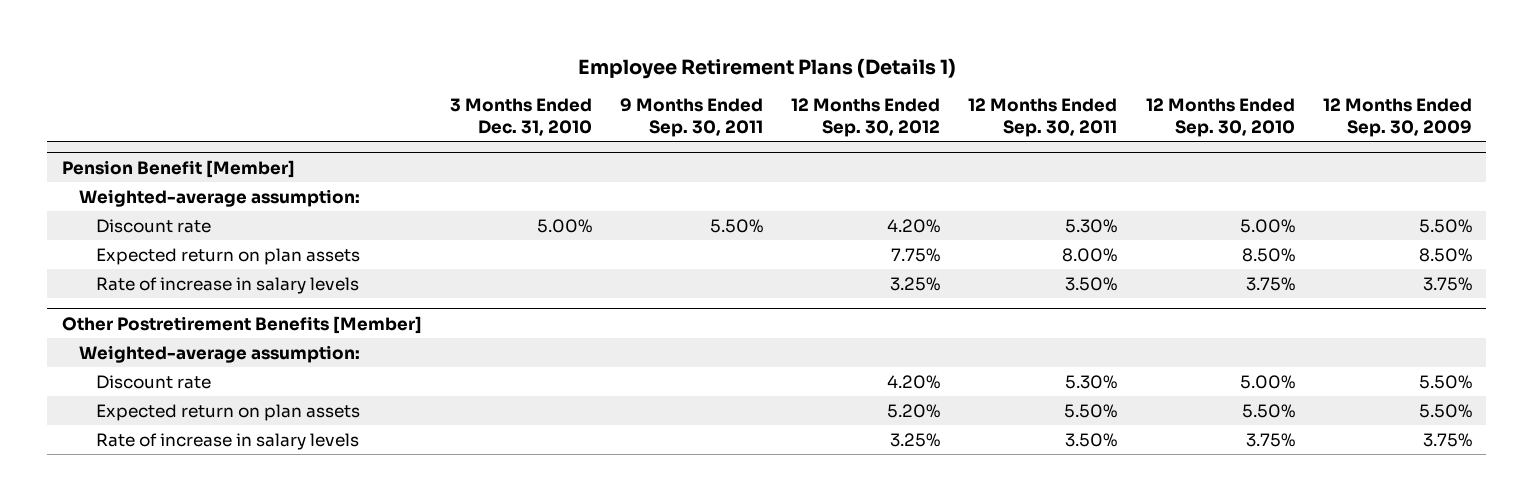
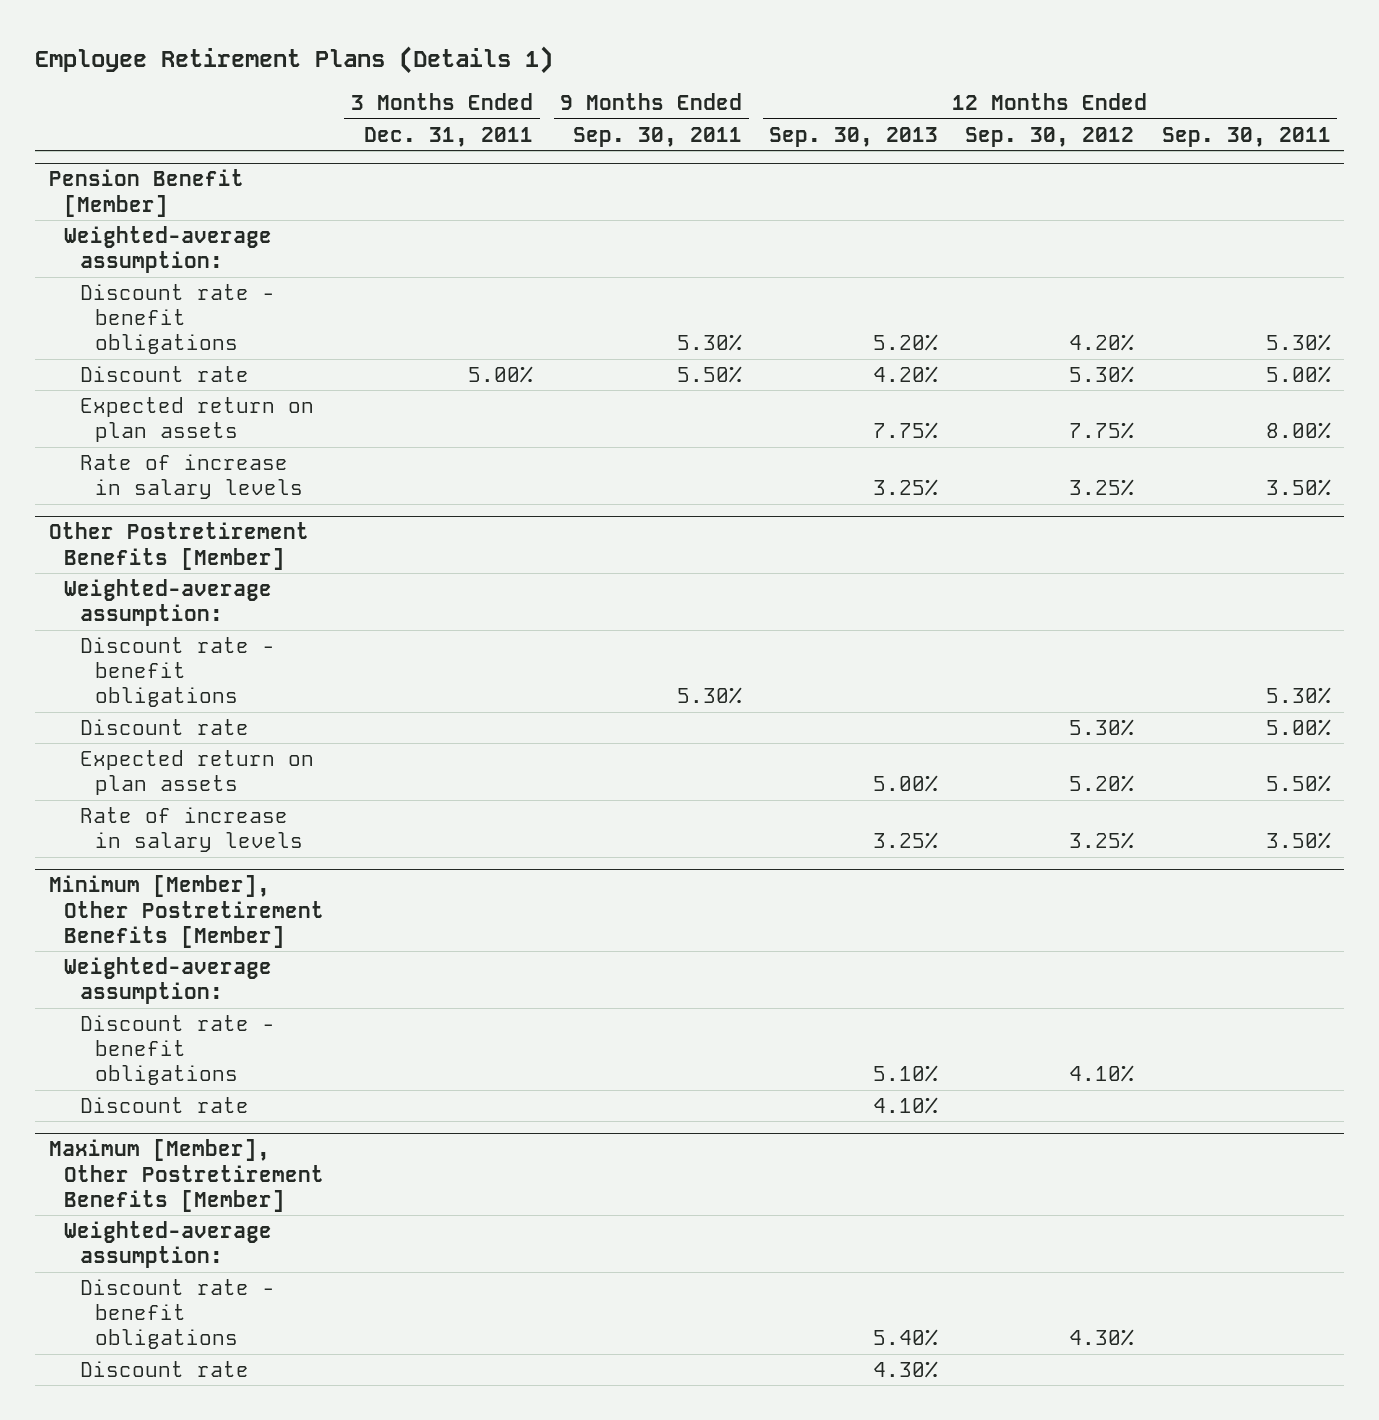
- | 3 Months Ended Dec. 31, 2010 | 9 Months Ended Sep. 30, 2011 | 12 Months Ended Sep. 30, 2012 | 12 Months Ended Sep. 30, 2011 | 12 Months Ended Sep. 30, 2010 | 12 Months Ended Sep. 30, 2009
+ | 3 Months Ended Dec. 31, 2011 | 9 Months Ended Sep. 30, 2011 | 12 Months Ended Sep. 30, 2013 | 12 Months Ended Sep. 30, 2012 | 12 Months Ended Sep. 30, 2011
@ Pension Benefit [Member]
- Discount rate | 5.00% | 5.50% | 4.20% | 5.30% | 5.00% | 5.50%
+ Discount rate - benefit obligations | | 5.30% | 5.20% | 4.20% | 5.30%
+ Discount rate | 5.00% | 5.50% | 4.20% | 5.30% | 5.00%
@ Other Postretirement Benefits [Member]
- Discount rate | | | 4.20% | 5.30% | 5.00% | 5.50%
+ Discount rate - benefit obligations | | 5.30% | | | 5.30%
+ Discount rate | | | | 5.30% | 5.00%
+ Minimum [Member], Other Postretirement Benefits [Member]
+ Weighted-average assumption:
+ Discount rate - benefit obligations | | | 5.10% | 4.10% |
+ Discount rate | | | 4.10% | |
+ Maximum [Member], Other Postretirement Benefits [Member]
+ Weighted-average assumption:
+ Discount rate - benefit obligations | | | 5.40% | 4.30% |
+ Discount rate | | | 4.30% | |

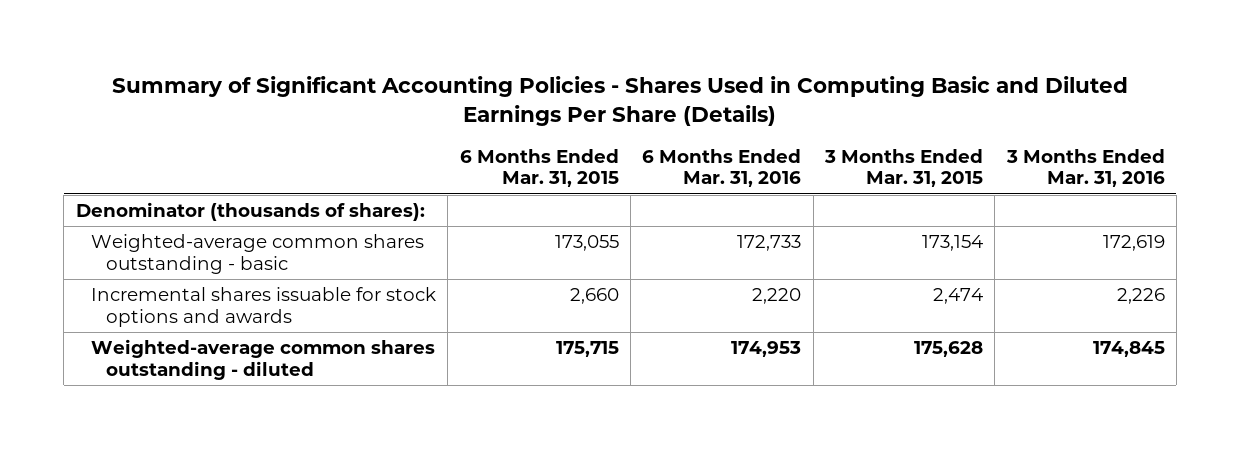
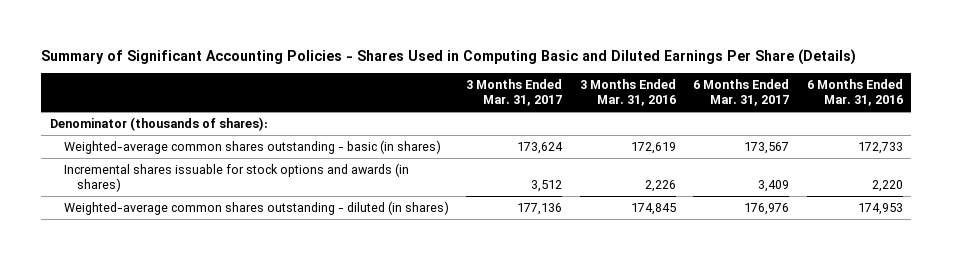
- | 6 Months Ended Mar. 31, 2015 | 6 Months Ended Mar. 31, 2016 | 3 Months Ended Mar. 31, 2015 | 3 Months Ended Mar. 31, 2016
+ | 3 Months Ended Mar. 31, 2017 | 3 Months Ended Mar. 31, 2016 | 6 Months Ended Mar. 31, 2017 | 6 Months Ended Mar. 31, 2016
- Weighted-average common shares outstanding - basic | 173,055 | 172,733 | 173,154 | 172,619
- Incremental shares issuable for stock options and awards | 2,660 | 2,220 | 2,474 | 2,226
- Weighted-average common shares outstanding - diluted | 175,715 | 174,953 | 175,628 | 174,845
+ Weighted-average common shares outstanding - basic (in shares) | 173,624 | 172,619 | 173,567 | 172,733
+ Incremental shares issuable for stock options and awards (in shares) | 3,512 | 2,226 | 3,409 | 2,220
+ Weighted-average common shares outstanding - diluted (in shares) | 177,136 | 174,845 | 176,976 | 174,953

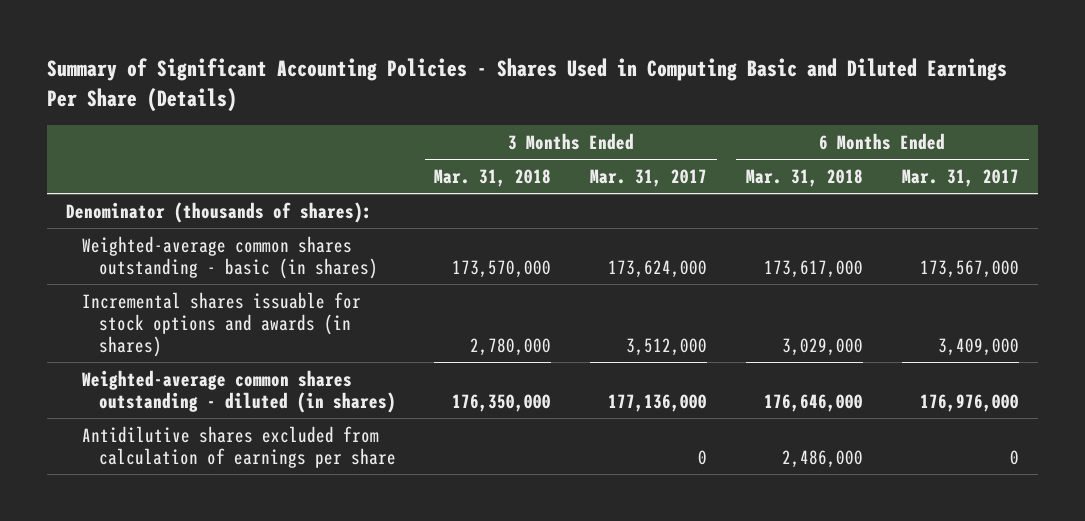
- | 3 Months Ended Mar. 31, 2017 | 3 Months Ended Mar. 31, 2016 | 6 Months Ended Mar. 31, 2017 | 6 Months Ended Mar. 31, 2016
+ | 3 Months Ended Mar. 31, 2018 | 3 Months Ended Mar. 31, 2017 | 6 Months Ended Mar. 31, 2018 | 6 Months Ended Mar. 31, 2017
- Weighted-average common shares outstanding - basic (in shares) | 173,624 | 172,619 | 173,567 | 172,733
- Incremental shares issuable for stock options and awards (in shares) | 3,512 | 2,226 | 3,409 | 2,220
- Weighted-average common shares outstanding - diluted (in shares) | 177,136 | 174,845 | 176,976 | 174,953
+ Weighted-average common shares outstanding - basic (in shares) | 173,570,000 | 173,624,000 | 173,617,000 | 173,567,000
+ Incremental shares issuable for stock options and awards (in shares) | 2,780,000 | 3,512,000 | 3,029,000 | 3,409,000
+ Weighted-average common shares outstanding - diluted (in shares) | 176,350,000 | 177,136,000 | 176,646,000 | 176,976,000
+ Antidilutive shares excluded from calculation of earnings per share | | 0 | 2,486,000 | 0

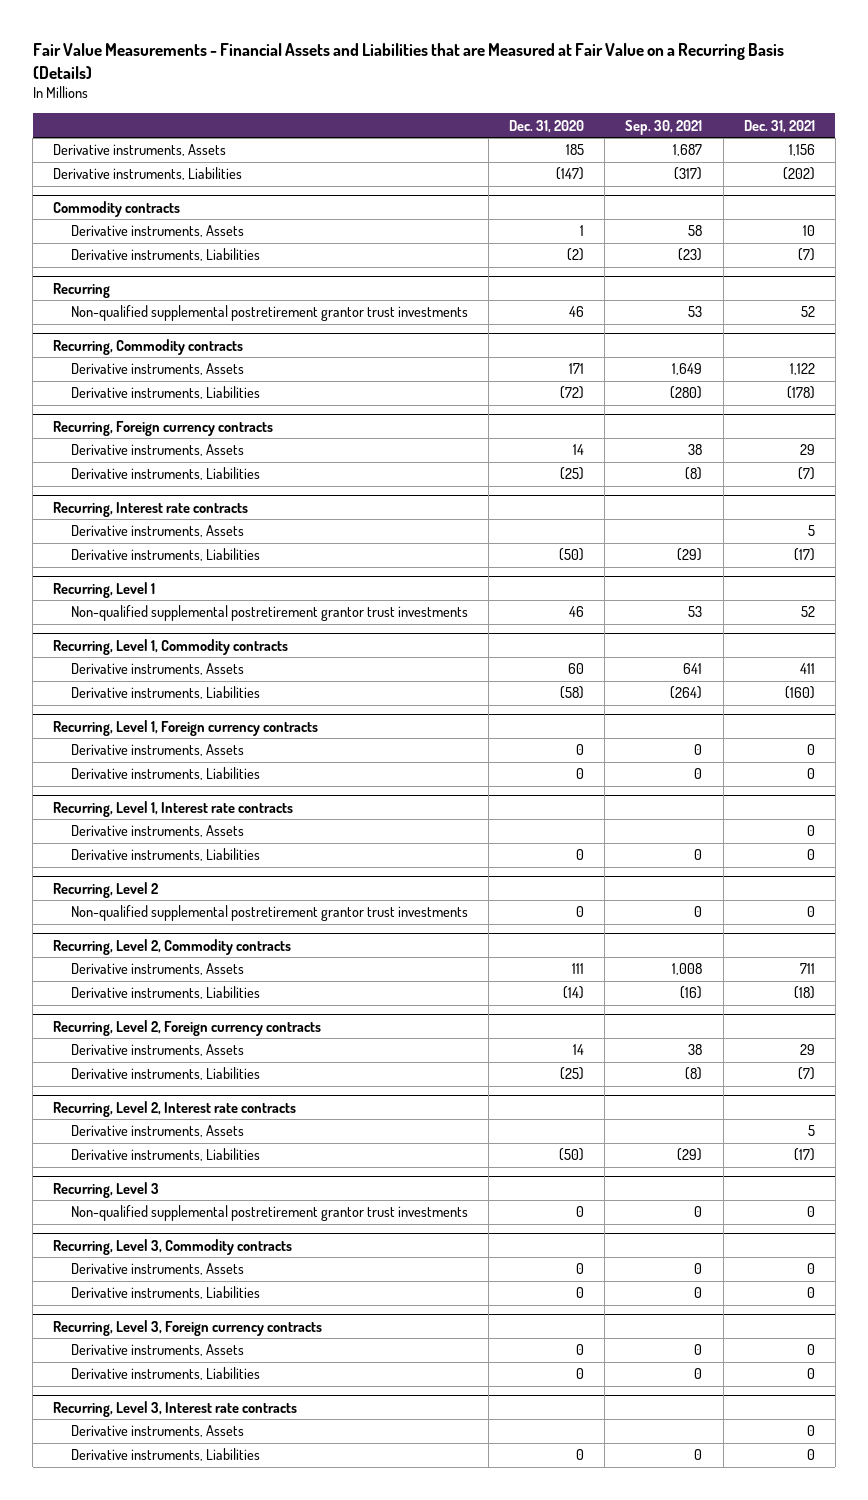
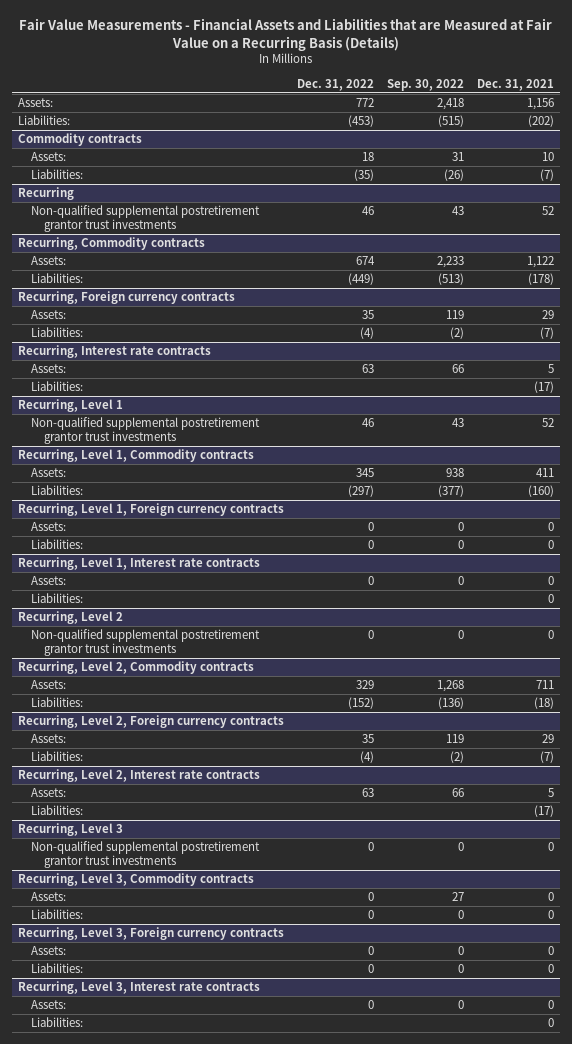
- | Dec. 31, 2020 | Sep. 30, 2021 | Dec. 31, 2021
+ | Dec. 31, 2022 | Sep. 30, 2022 | Dec. 31, 2021
- Derivative instruments, Assets | 185 | 1,687 | 1,156
- Derivative instruments, Liabilities | (147) | (317) | (202)
+ Assets: | 772 | 2,418 | 1,156
+ Liabilities: | (453) | (515) | (202)
@ Commodity contracts
- Derivative instruments, Assets | 1 | 58 | 10
- Derivative instruments, Liabilities | (2) | (23) | (7)
+ Assets: | 18 | 31 | 10
+ Liabilities: | (35) | (26) | (7)
@ Recurring, Commodity contracts
- Derivative instruments, Assets | 171 | 1,649 | 1,122
- Derivative instruments, Liabilities | (72) | (280) | (178)
+ Assets: | 674 | 2,233 | 1,122
+ Liabilities: | (449) | (513) | (178)
@ Recurring, Foreign currency contracts
- Derivative instruments, Assets | 14 | 38 | 29
- Derivative instruments, Liabilities | (25) | (8) | (7)
+ Assets: | 35 | 119 | 29
+ Liabilities: | (4) | (2) | (7)
@ Recurring, Interest rate contracts
- Derivative instruments, Assets | | | 5
- Derivative instruments, Liabilities | (50) | (29) | (17)
+ Assets: | 63 | 66 | 5
+ Liabilities: | | | (17)
@ Recurring, Level 1, Commodity contracts
- Derivative instruments, Assets | 60 | 641 | 411
- Derivative instruments, Liabilities | (58) | (264) | (160)
+ Assets: | 345 | 938 | 411
+ Liabilities: | (297) | (377) | (160)
@ Recurring, Level 1, Foreign currency contracts
- Derivative instruments, Assets | 0 | 0 | 0
- Derivative instruments, Liabilities | 0 | 0 | 0
+ Assets: | 0 | 0 | 0
+ Liabilities: | 0 | 0 | 0
@ Recurring, Level 1, Interest rate contracts
- Derivative instruments, Assets | | | 0
- Derivative instruments, Liabilities | 0 | 0 | 0
+ Assets: | 0 | 0 | 0
+ Liabilities: | | | 0
@ Recurring, Level 2, Commodity contracts
- Derivative instruments, Assets | 111 | 1,008 | 711
- Derivative instruments, Liabilities | (14) | (16) | (18)
+ Assets: | 329 | 1,268 | 711
+ Liabilities: | (152) | (136) | (18)
@ Recurring, Level 2, Foreign currency contracts
- Derivative instruments, Assets | 14 | 38 | 29
- Derivative instruments, Liabilities | (25) | (8) | (7)
+ Assets: | 35 | 119 | 29
+ Liabilities: | (4) | (2) | (7)
@ Recurring, Level 2, Interest rate contracts
- Derivative instruments, Assets | | | 5
- Derivative instruments, Liabilities | (50) | (29) | (17)
+ Assets: | 63 | 66 | 5
+ Liabilities: | | | (17)
@ Recurring, Level 3, Commodity contracts
- Derivative instruments, Assets | 0 | 0 | 0
- Derivative instruments, Liabilities | 0 | 0 | 0
+ Assets: | 0 | 27 | 0
+ Liabilities: | 0 | 0 | 0
@ Recurring, Level 3, Foreign currency contracts
- Derivative instruments, Assets | 0 | 0 | 0
- Derivative instruments, Liabilities | 0 | 0 | 0
+ Assets: | 0 | 0 | 0
+ Liabilities: | 0 | 0 | 0
@ Recurring, Level 3, Interest rate contracts
- Derivative instruments, Assets | | | 0
- Derivative instruments, Liabilities | 0 | 0 | 0
+ Assets: | 0 | 0 | 0
+ Liabilities: | | | 0

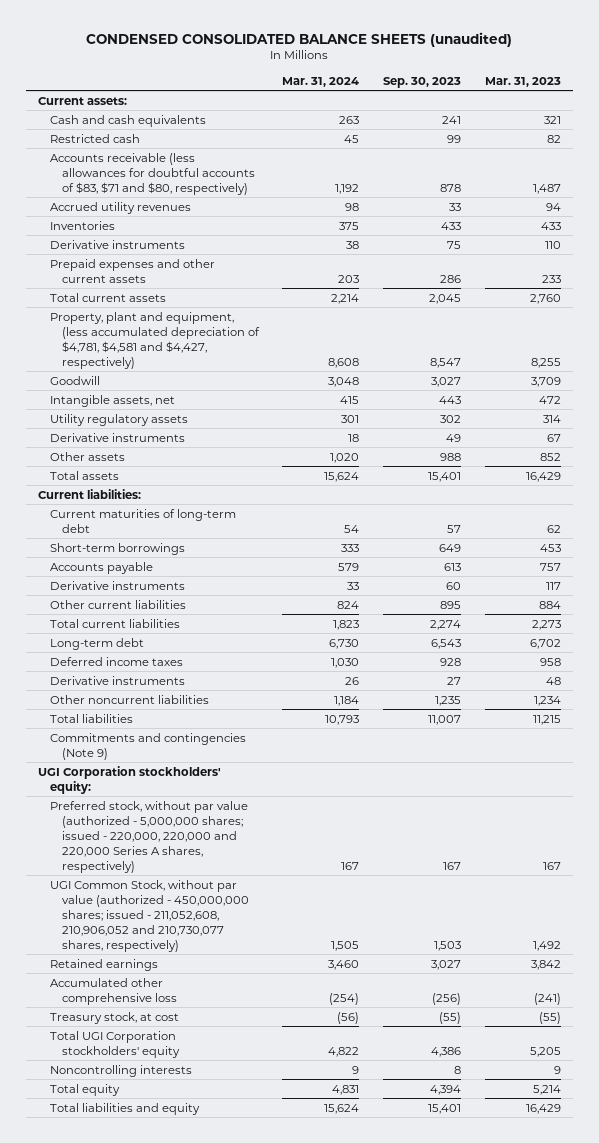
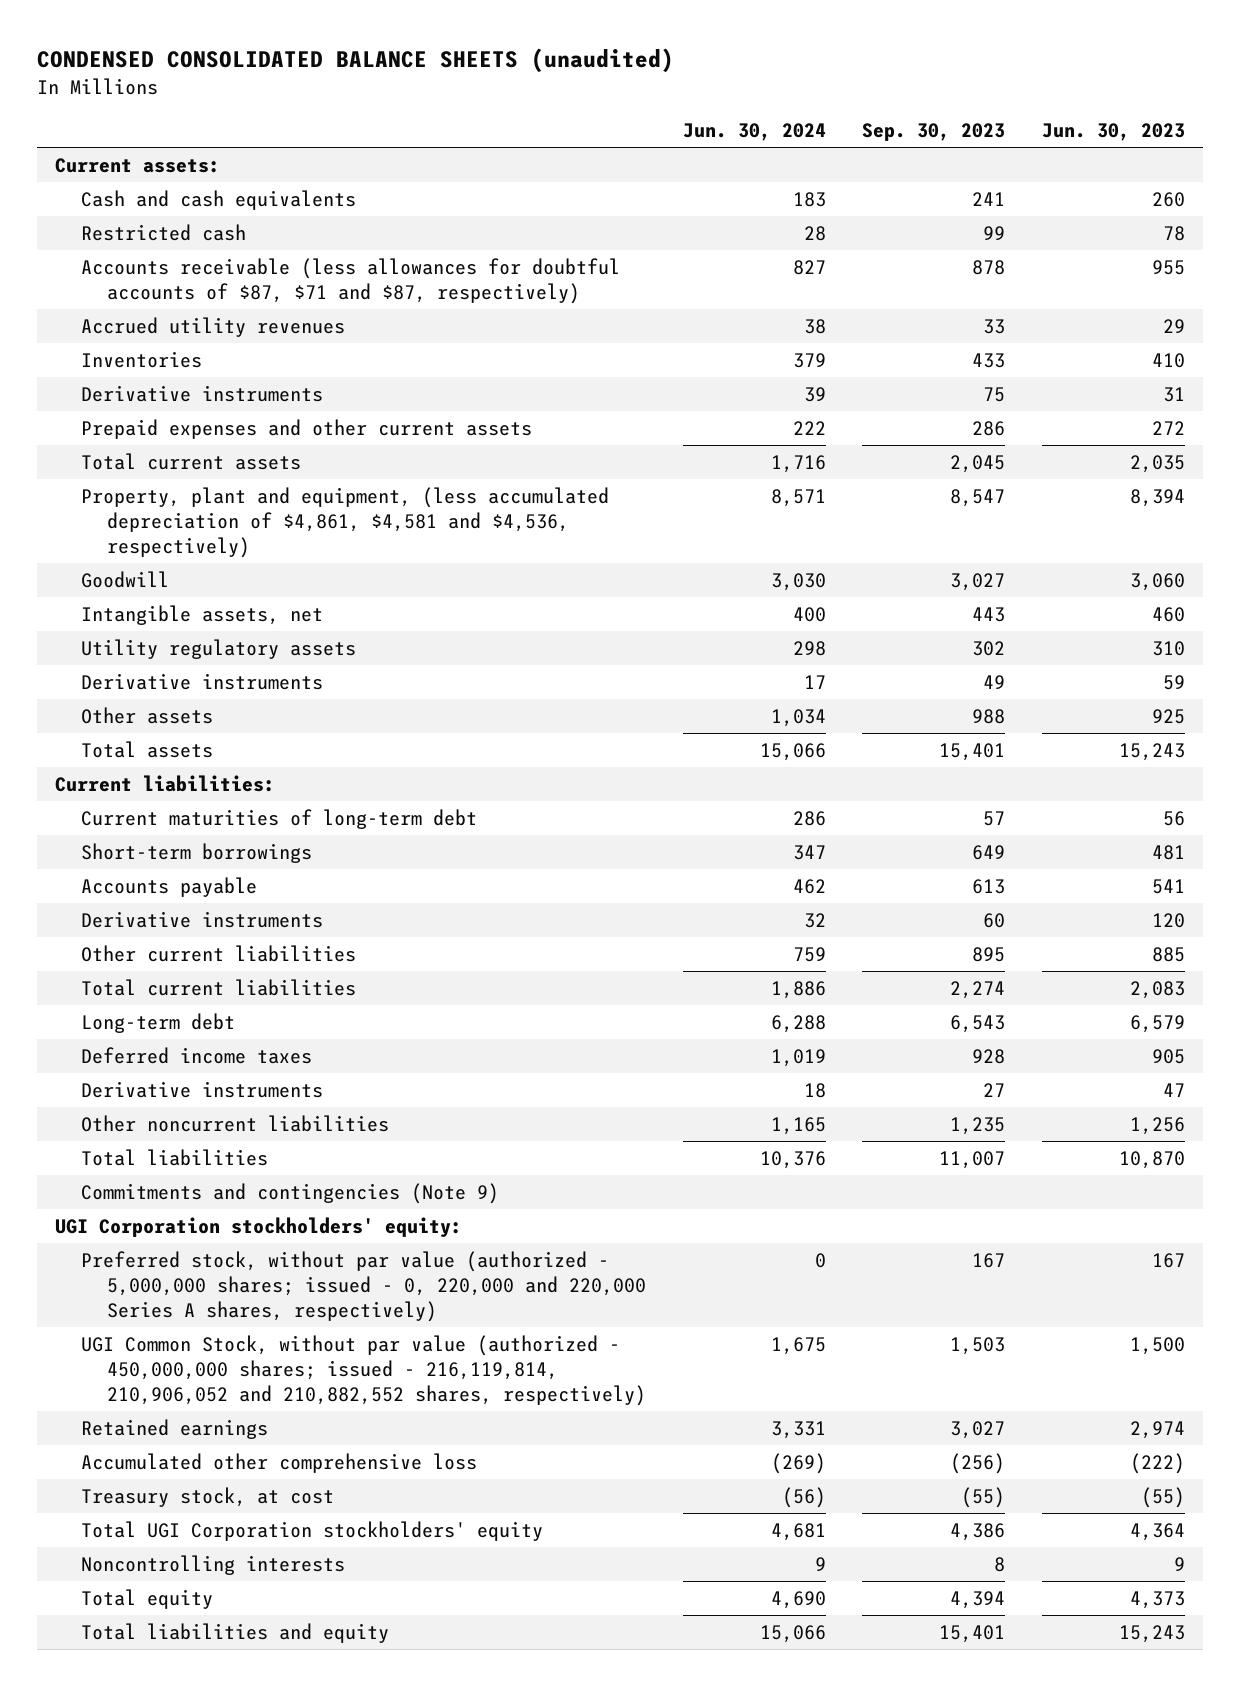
- | Mar. 31, 2024 | Sep. 30, 2023 | Mar. 31, 2023
+ | Jun. 30, 2024 | Sep. 30, 2023 | Jun. 30, 2023
- Accounts receivable (less allowances for doubtful accounts of $83, $71 and $80, respectively) | 1,192 | 878 | 1,487
+ Accounts receivable (less allowances for doubtful accounts of $87, $71 and $87, respectively) | 827 | 878 | 955
- Property, plant and equipment, (less accumulated depreciation of $4,781, $4,581 and $4,427, respectively) | 8,608 | 8,547 | 8,255
+ Property, plant and equipment, (less accumulated depreciation of $4,861, $4,581 and $4,536, respectively) | 8,571 | 8,547 | 8,394
- Preferred stock, without par value (authorized - 5,000,000 shares; issued - 220,000, 220,000 and 220,000 Series A shares, respectively) | 167 | 167 | 167
- UGI Common Stock, without par value (authorized - 450,000,000 shares; issued - 211,052,608, 210,906,052 and 210,730,077 shares, respectively) | 1,505 | 1,503 | 1,492
+ Preferred stock, without par value (authorized - 5,000,000 shares; issued - 0, 220,000 and 220,000 Series A shares, respectively) | 0 | 167 | 167
+ UGI Common Stock, without par value (authorized - 450,000,000 shares; issued - 216,119,814, 210,906,052 and 210,882,552 shares, respectively) | 1,675 | 1,503 | 1,500

